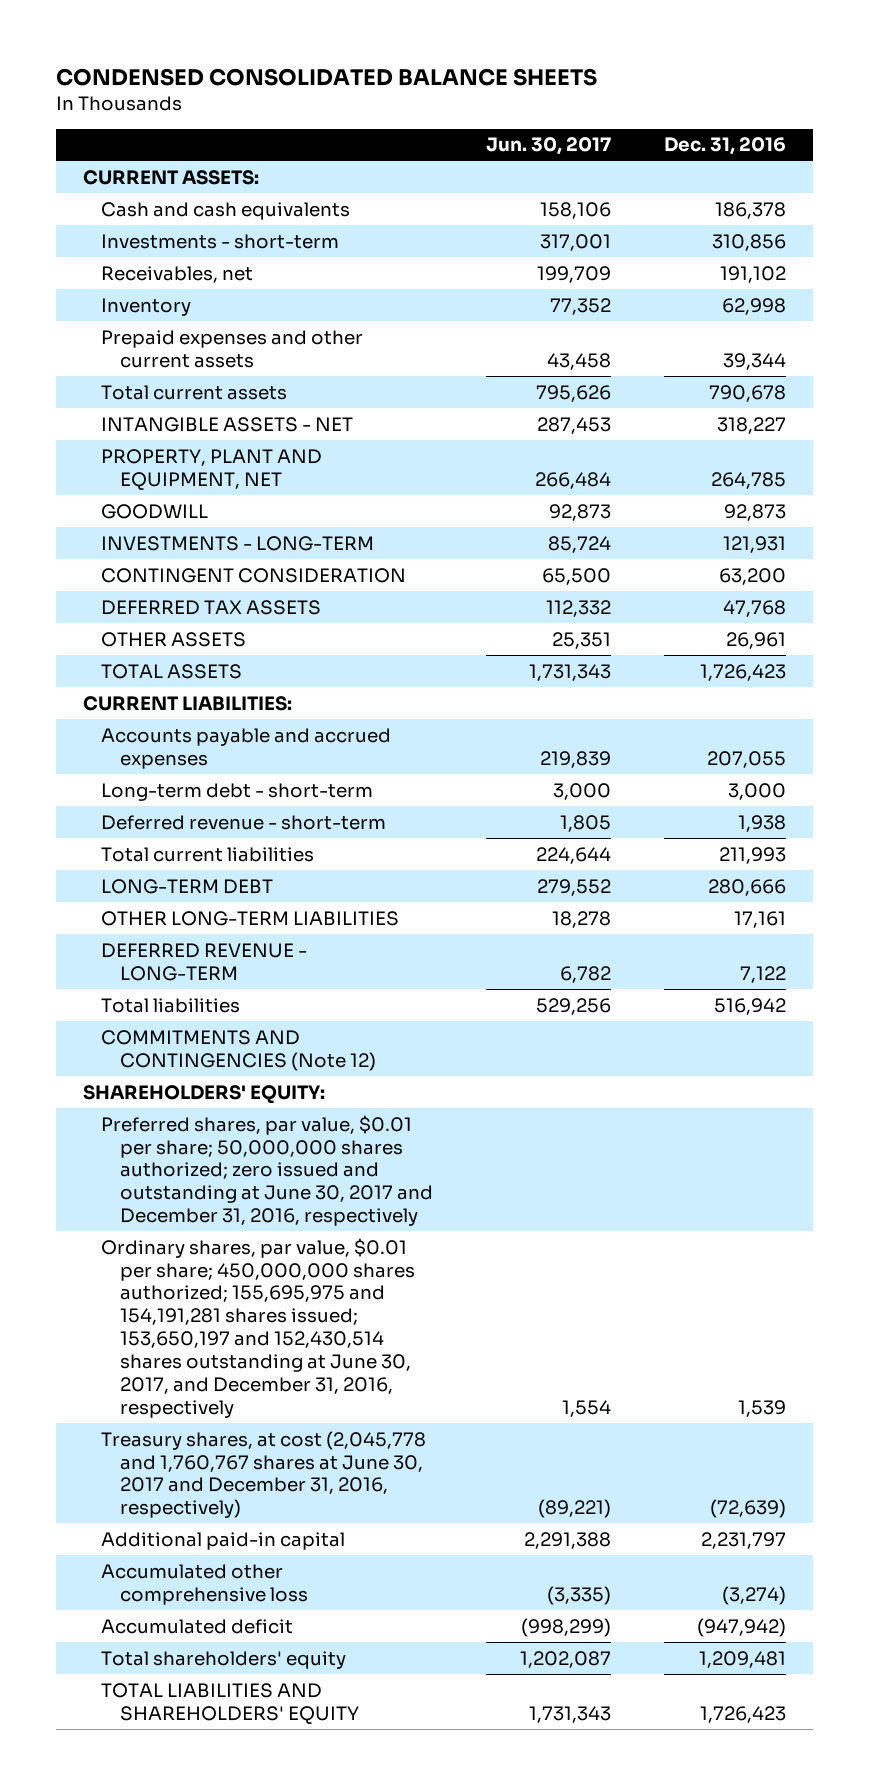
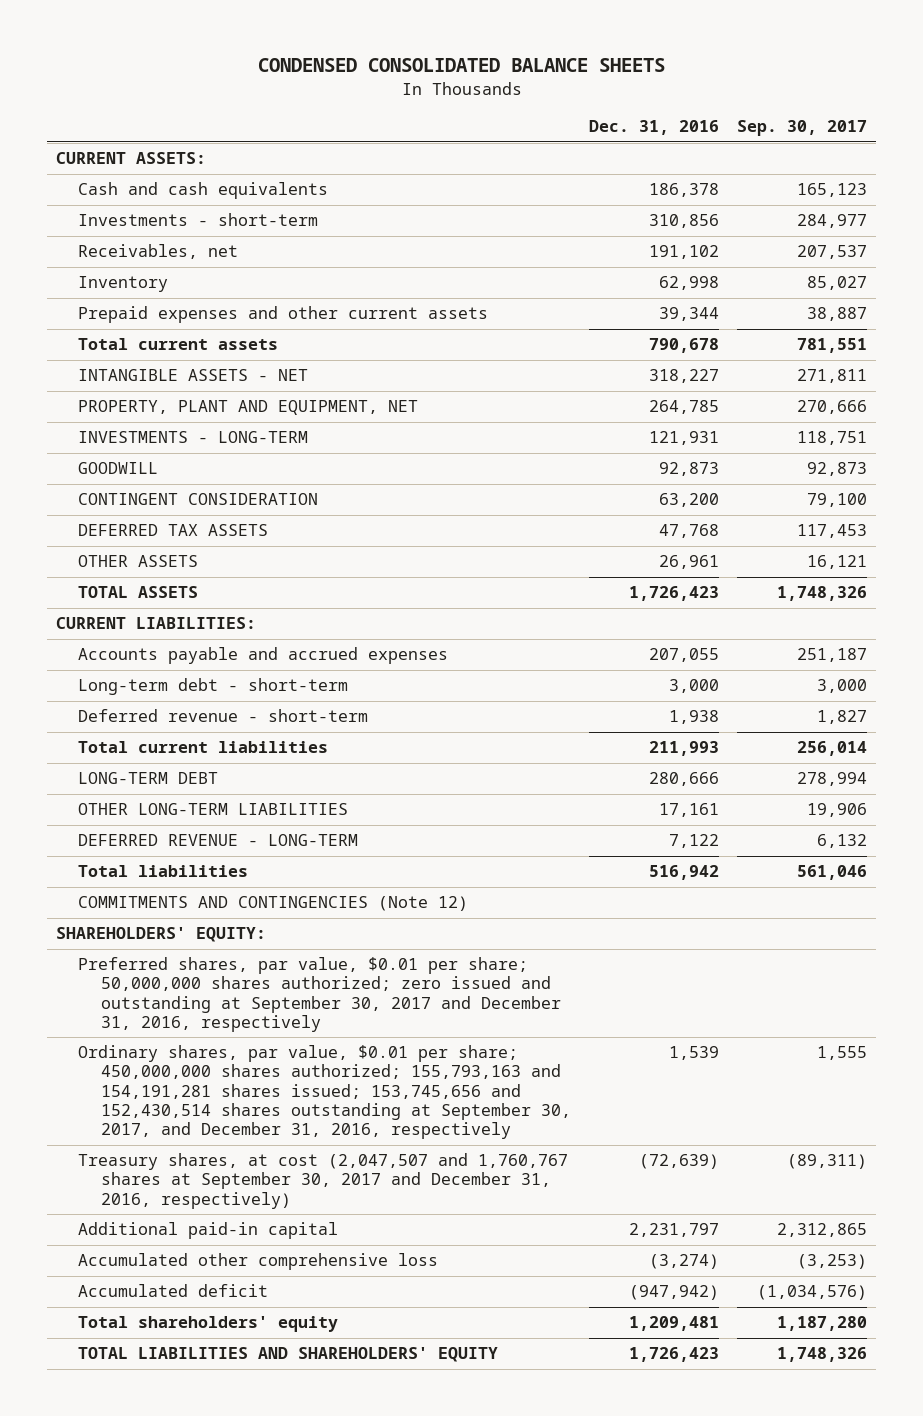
- | Jun. 30, 2017 | Dec. 31, 2016
+ | Dec. 31, 2016 | Sep. 30, 2017
moved down: GOODWILL | 92,873 | 92,873
- Preferred shares, par value, $0.01 per share; 50,000,000 shares authorized; zero issued and outstanding at June 30, 2017 and December 31, 2016, respectively
- Ordinary shares, par value, $0.01 per share; 450,000,000 shares authorized; 155,695,975 and 154,191,281 shares issued; 153,650,197 and 152,430,514 shares outstanding at June 30, 2017, and December 31, 2016, respectively | 1,554 | 1,539
- Treasury shares, at cost (2,045,778 and 1,760,767 shares at June 30, 2017 and December 31, 2016, respectively) | (89,221) | (72,639)
+ Preferred shares, par value, $0.01 per share; 50,000,000 shares authorized; zero issued and outstanding at September 30, 2017 and December 31, 2016, respectively
+ Ordinary shares, par value, $0.01 per share; 450,000,000 shares authorized; 155,793,163 and 154,191,281 shares issued; 153,745,656 and 152,430,514 shares outstanding at September 30, 2017, and December 31, 2016, respectively | 1,539 | 1,555
+ Treasury shares, at cost (2,047,507 and 1,760,767 shares at September 30, 2017 and December 31, 2016, respectively) | (72,639) | (89,311)

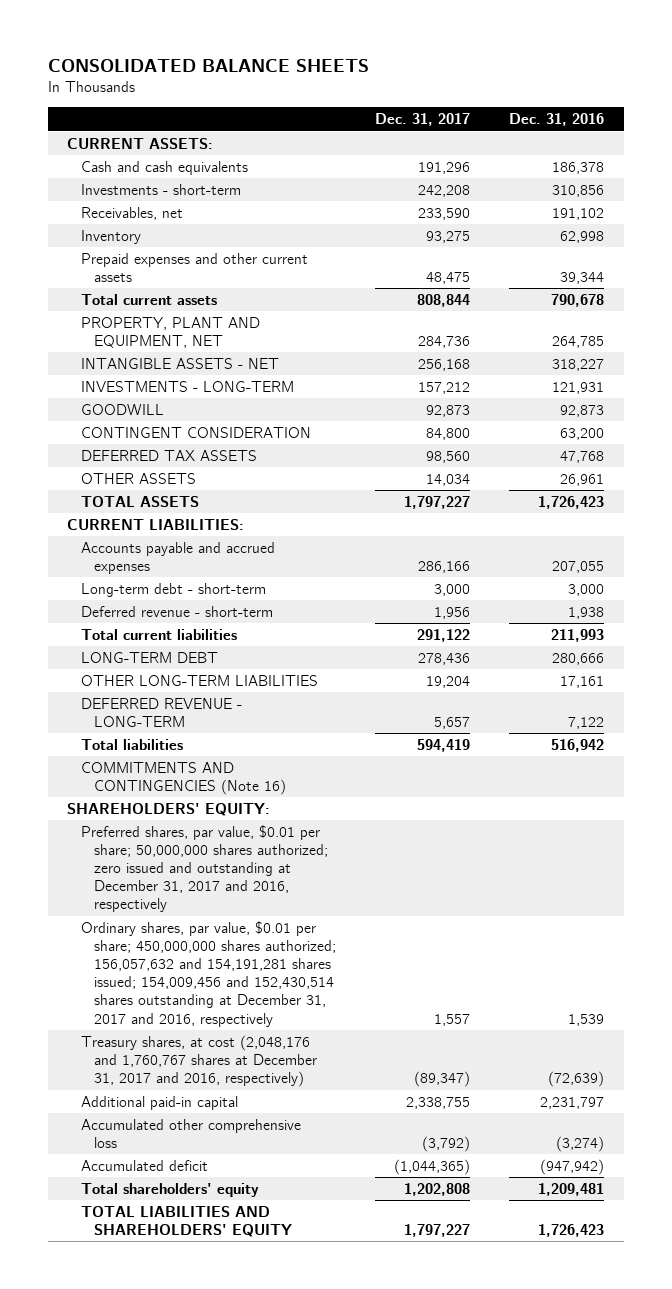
- CONDENSED CONSOLIDATED BALANCE SHEETS
+ CONSOLIDATED BALANCE SHEETS
- | Dec. 31, 2016 | Sep. 30, 2017
+ | Dec. 31, 2017 | Dec. 31, 2016
moved down: INTANGIBLE ASSETS - NET | 256,168 | 318,227
- COMMITMENTS AND CONTINGENCIES (Note 12)
+ COMMITMENTS AND CONTINGENCIES (Note 16)
- Preferred shares, par value, $0.01 per share; 50,000,000 shares authorized; zero issued and outstanding at September 30, 2017 and December 31, 2016, respectively
- Ordinary shares, par value, $0.01 per share; 450,000,000 shares authorized; 155,793,163 and 154,191,281 shares issued; 153,745,656 and 152,430,514 shares outstanding at September 30, 2017, and December 31, 2016, respectively | 1,539 | 1,555
- Treasury shares, at cost (2,047,507 and 1,760,767 shares at September 30, 2017 and December 31, 2016, respectively) | (72,639) | (89,311)
+ Preferred shares, par value, $0.01 per share; 50,000,000 shares authorized; zero issued and outstanding at December 31, 2017 and 2016, respectively
+ Ordinary shares, par value, $0.01 per share; 450,000,000 shares authorized; 156,057,632 and 154,191,281 shares issued; 154,009,456 and 152,430,514 shares outstanding at December 31, 2017 and 2016, respectively | 1,557 | 1,539
+ Treasury shares, at cost (2,048,176 and 1,760,767 shares at December 31, 2017 and 2016, respectively) | (89,347) | (72,639)

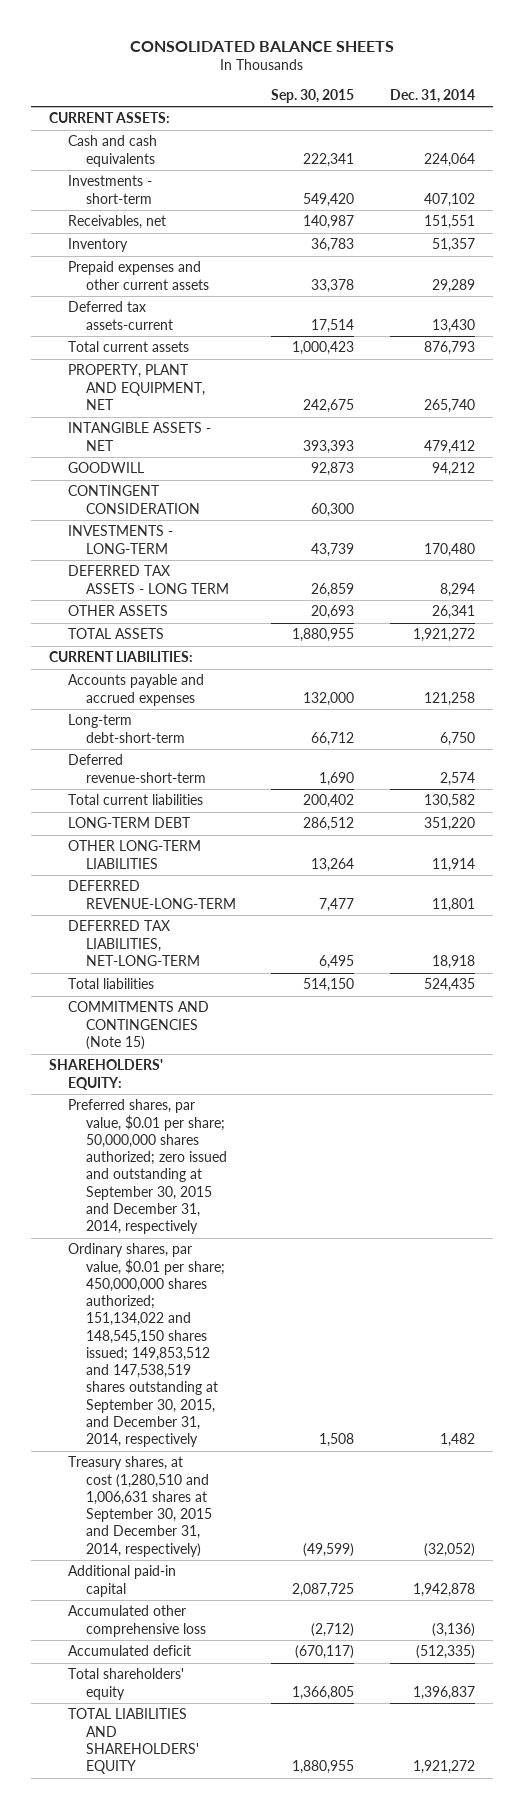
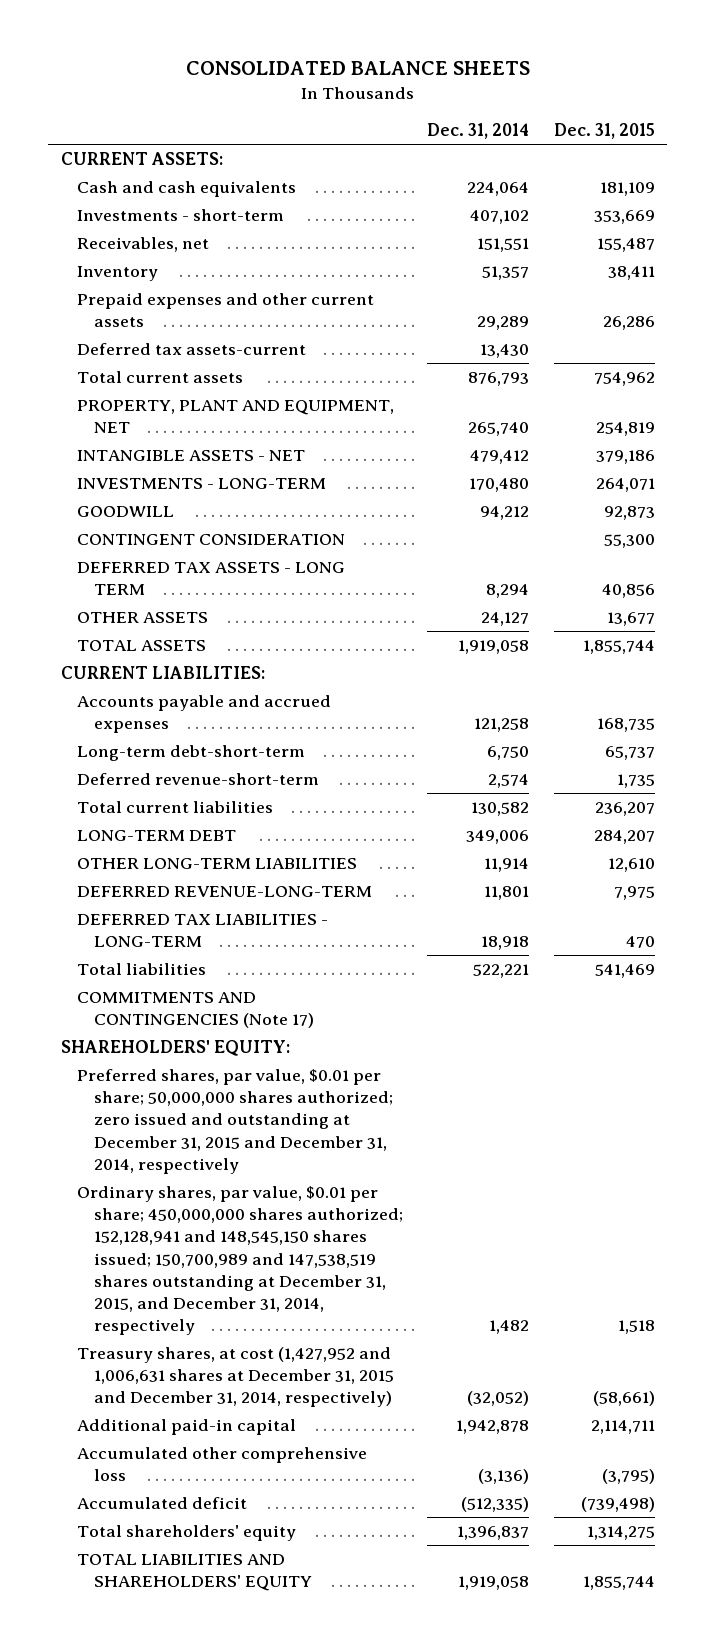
- | Sep. 30, 2015 | Dec. 31, 2014
+ | Dec. 31, 2014 | Dec. 31, 2015
moved up: INVESTMENTS - LONG-TERM | 170,480 | 264,071
- OTHER ASSETS | 20,693 | 26,341
- TOTAL ASSETS | 1,880,955 | 1,921,272
+ OTHER ASSETS | 24,127 | 13,677
+ TOTAL ASSETS | 1,919,058 | 1,855,744
- LONG-TERM DEBT | 286,512 | 351,220
+ LONG-TERM DEBT | 349,006 | 284,207
- DEFERRED TAX LIABILITIES, NET-LONG-TERM | 6,495 | 18,918
- Total liabilities | 514,150 | 524,435
- COMMITMENTS AND CONTINGENCIES (Note 15)
+ DEFERRED TAX LIABILITIES - LONG-TERM | 18,918 | 470
+ Total liabilities | 522,221 | 541,469
+ COMMITMENTS AND CONTINGENCIES (Note 17)
- Preferred shares, par value, $0.01 per share; 50,000,000 shares authorized; zero issued and outstanding at September 30, 2015 and December 31, 2014, respectively
- Ordinary shares, par value, $0.01 per share; 450,000,000 shares authorized; 151,134,022 and 148,545,150 shares issued; 149,853,512 and 147,538,519 shares outstanding at September 30, 2015, and December 31, 2014, respectively | 1,508 | 1,482
- Treasury shares, at cost (1,280,510 and 1,006,631 shares at September 30, 2015 and December 31, 2014, respectively) | (49,599) | (32,052)
+ Preferred shares, par value, $0.01 per share; 50,000,000 shares authorized; zero issued and outstanding at December 31, 2015 and December 31, 2014, respectively
+ Ordinary shares, par value, $0.01 per share; 450,000,000 shares authorized; 152,128,941 and 148,545,150 shares issued; 150,700,989 and 147,538,519 shares outstanding at December 31, 2015, and December 31, 2014, respectively | 1,482 | 1,518
+ Treasury shares, at cost (1,427,952 and 1,006,631 shares at December 31, 2015 and December 31, 2014, respectively) | (32,052) | (58,661)
- TOTAL LIABILITIES AND SHAREHOLDERS' EQUITY | 1,880,955 | 1,921,272
+ TOTAL LIABILITIES AND SHAREHOLDERS' EQUITY | 1,919,058 | 1,855,744

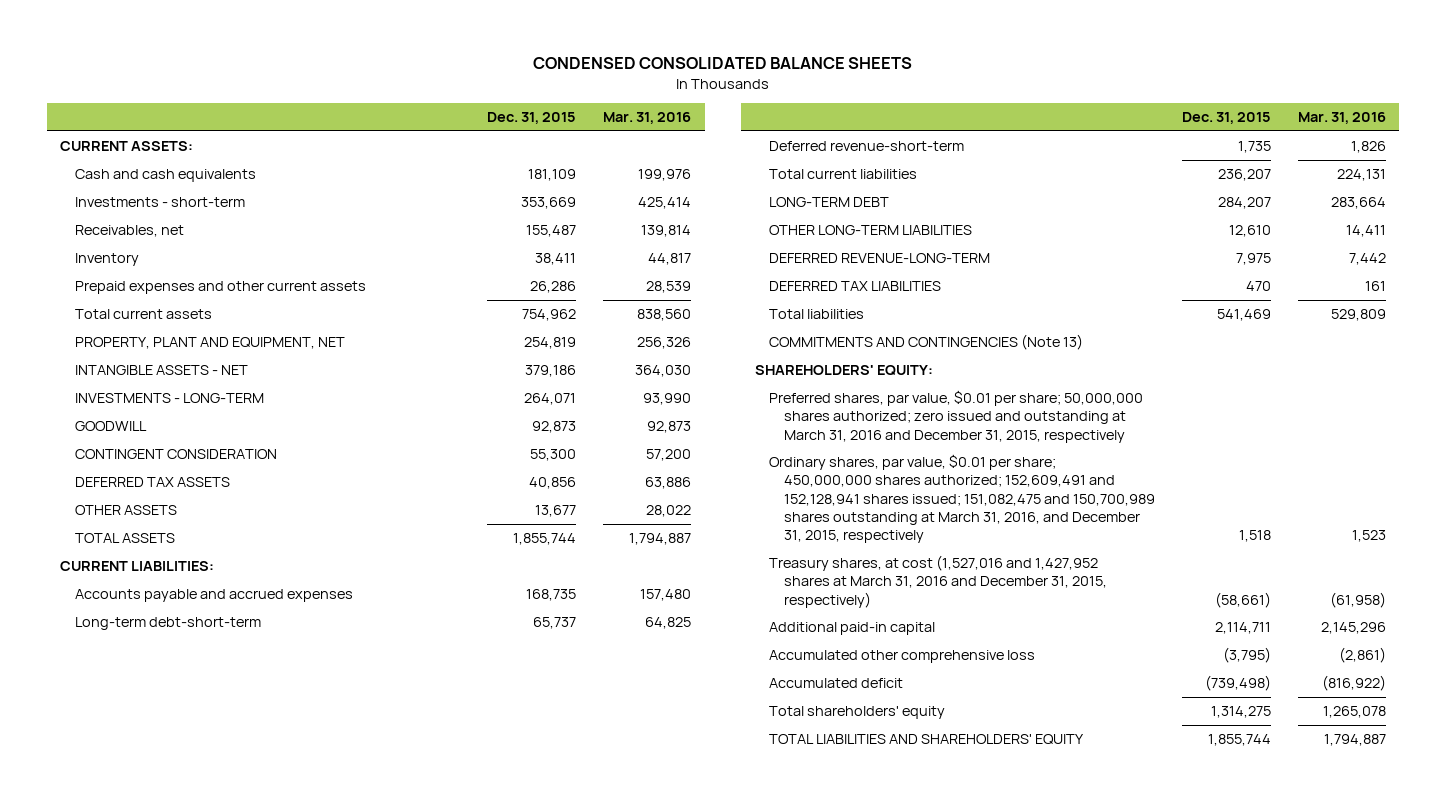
- CONSOLIDATED BALANCE SHEETS
+ CONDENSED CONSOLIDATED BALANCE SHEETS
- | Dec. 31, 2014 | Dec. 31, 2015
+ | Dec. 31, 2015 | Mar. 31, 2016
- Deferred tax assets-current | 13,430 |
- DEFERRED TAX ASSETS - LONG TERM | 8,294 | 40,856
+ DEFERRED TAX ASSETS | 40,856 | 63,886
- DEFERRED TAX LIABILITIES - LONG-TERM | 18,918 | 470
+ DEFERRED TAX LIABILITIES | 470 | 161
- COMMITMENTS AND CONTINGENCIES (Note 17)
+ COMMITMENTS AND CONTINGENCIES (Note 13)
- Preferred shares, par value, $0.01 per share; 50,000,000 shares authorized; zero issued and outstanding at December 31, 2015 and December 31, 2014, respectively
- Ordinary shares, par value, $0.01 per share; 450,000,000 shares authorized; 152,128,941 and 148,545,150 shares issued; 150,700,989 and 147,538,519 shares outstanding at December 31, 2015, and December 31, 2014, respectively | 1,482 | 1,518
- Treasury shares, at cost (1,427,952 and 1,006,631 shares at December 31, 2015 and December 31, 2014, respectively) | (32,052) | (58,661)
+ Preferred shares, par value, $0.01 per share; 50,000,000 shares authorized; zero issued and outstanding at March 31, 2016 and December 31, 2015, respectively
+ Ordinary shares, par value, $0.01 per share; 450,000,000 shares authorized; 152,609,491 and 152,128,941 shares issued; 151,082,475 and 150,700,989 shares outstanding at March 31, 2016, and December 31, 2015, respectively | 1,518 | 1,523
+ Treasury shares, at cost (1,527,016 and 1,427,952 shares at March 31, 2016 and December 31, 2015, respectively) | (58,661) | (61,958)

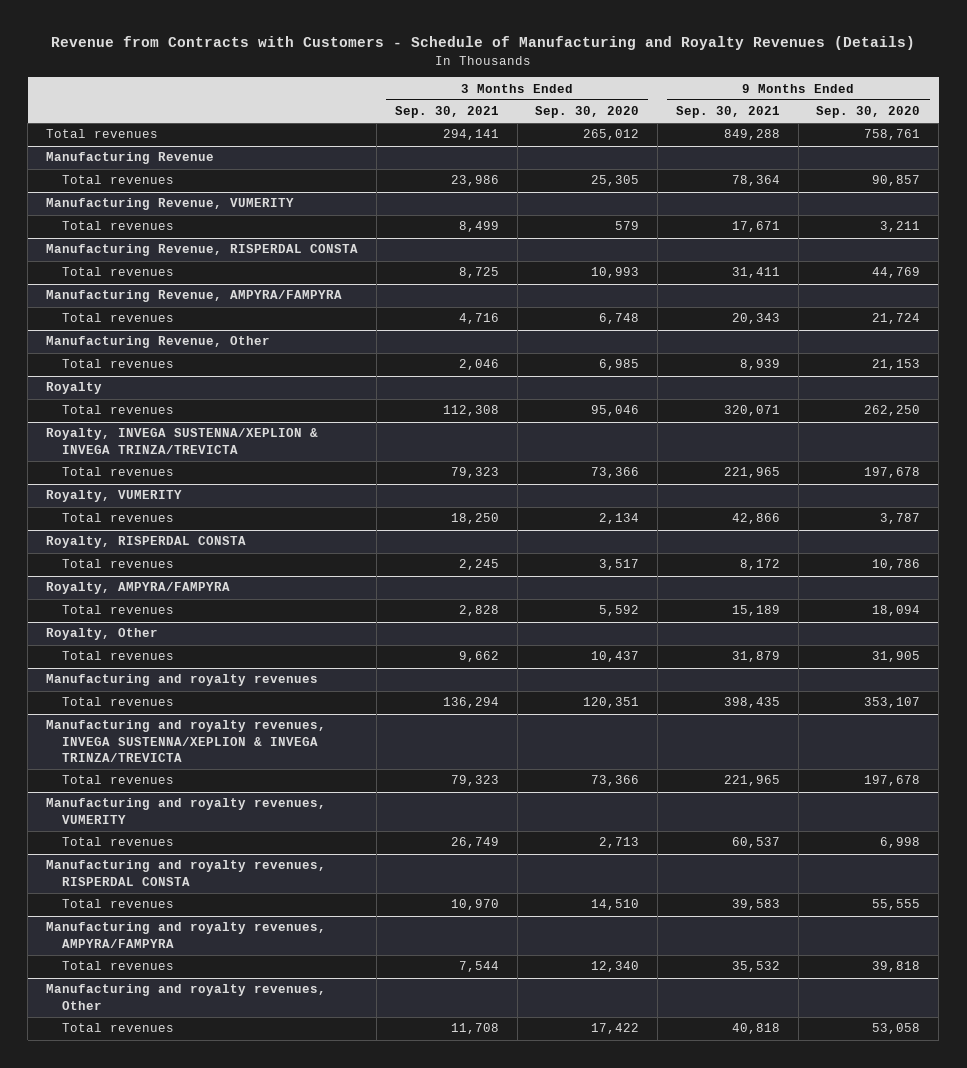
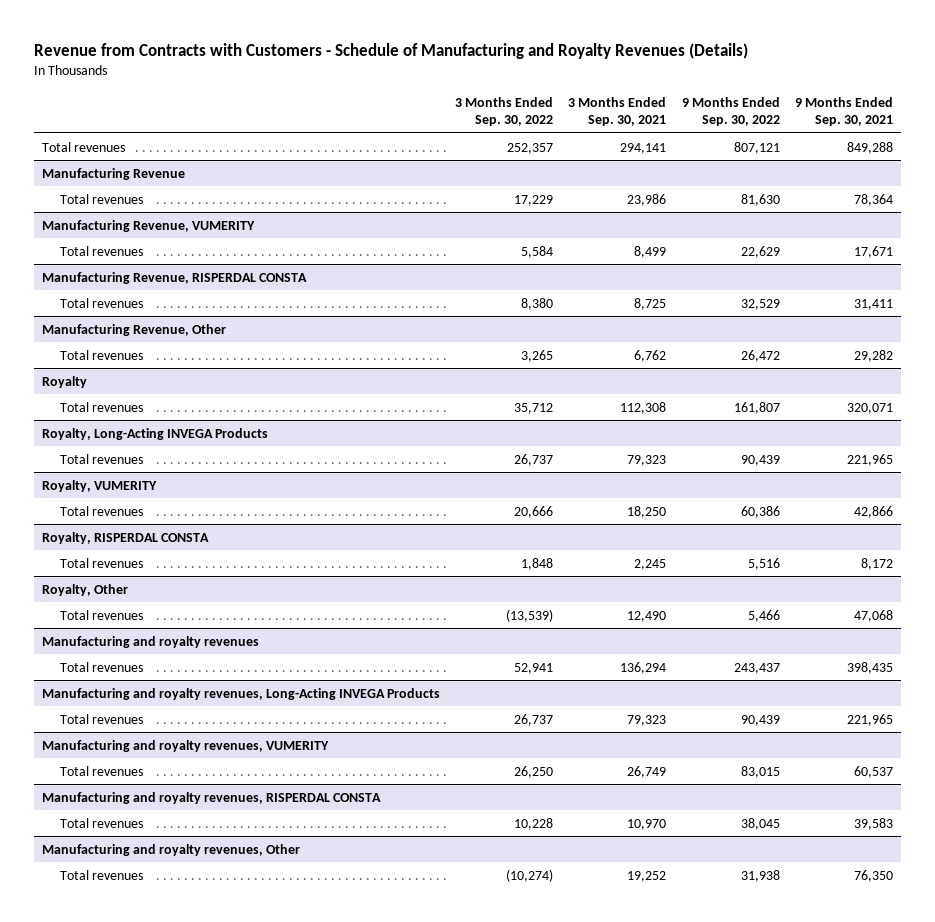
- | 3 Months Ended Sep. 30, 2021 | 3 Months Ended Sep. 30, 2020 | 9 Months Ended Sep. 30, 2021 | 9 Months Ended Sep. 30, 2020
+ | 3 Months Ended Sep. 30, 2022 | 3 Months Ended Sep. 30, 2021 | 9 Months Ended Sep. 30, 2022 | 9 Months Ended Sep. 30, 2021
- Manufacturing Revenue, AMPYRA/FAMPYRA
- Total revenues | 4,716 | 6,748 | 20,343 | 21,724
@ Manufacturing Revenue, Other
- Total revenues | 2,046 | 6,985 | 8,939 | 21,153
+ Total revenues | 3,265 | 6,762 | 26,472 | 29,282
- Royalty, INVEGA SUSTENNA/XEPLION & INVEGA TRINZA/TREVICTA
+ Royalty, Long-Acting INVEGA Products
- Royalty, AMPYRA/FAMPYRA
- Total revenues | 2,828 | 5,592 | 15,189 | 18,094
@ Royalty, Other
- Total revenues | 9,662 | 10,437 | 31,879 | 31,905
+ Total revenues | (13,539) | 12,490 | 5,466 | 47,068
- Manufacturing and royalty revenues, INVEGA SUSTENNA/XEPLION & INVEGA TRINZA/TREVICTA
+ Manufacturing and royalty revenues, Long-Acting INVEGA Products
- Manufacturing and royalty revenues, AMPYRA/FAMPYRA
- Total revenues | 7,544 | 12,340 | 35,532 | 39,818
@ Manufacturing and royalty revenues, Other
- Total revenues | 11,708 | 17,422 | 40,818 | 53,058
+ Total revenues | (10,274) | 19,252 | 31,938 | 76,350

